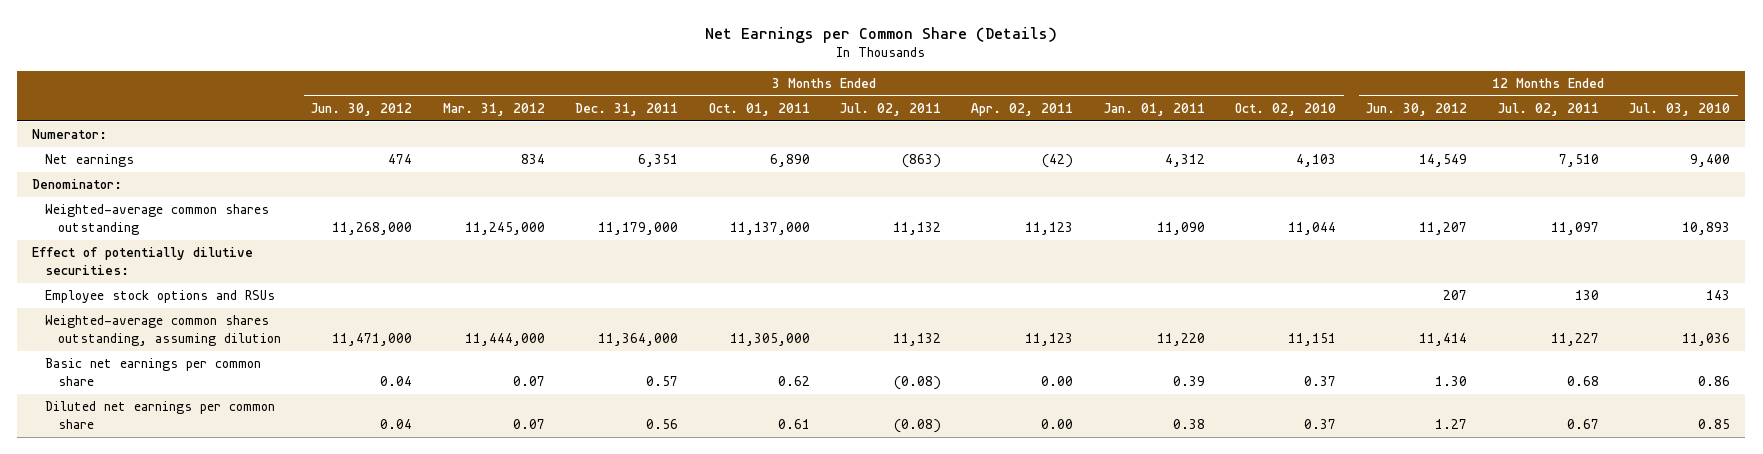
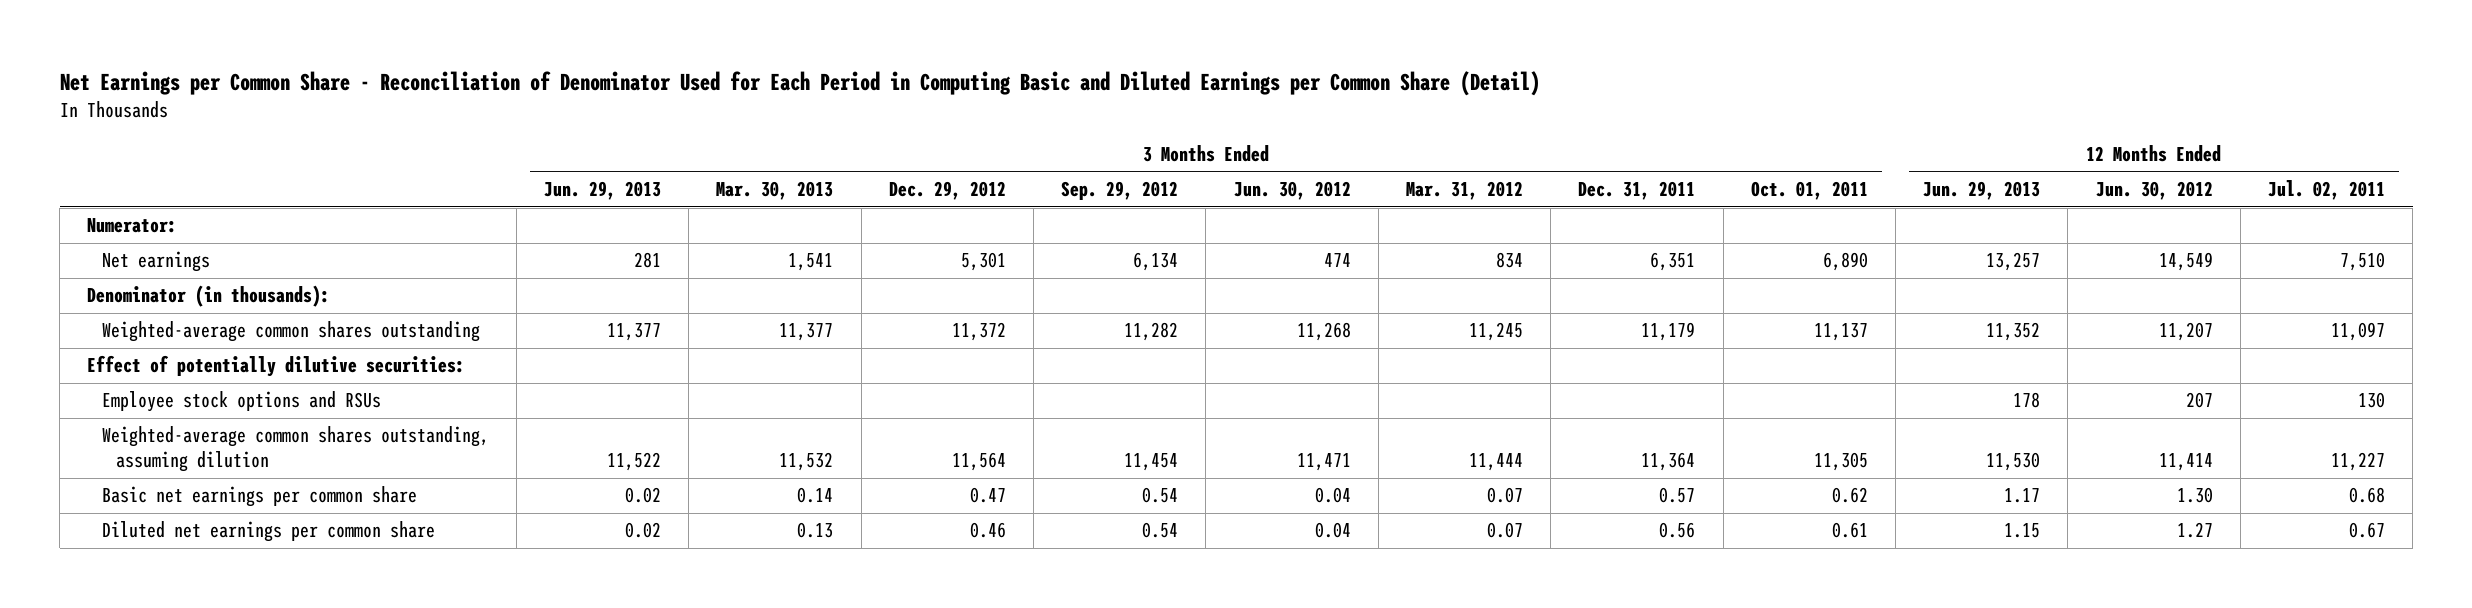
- Net Earnings per Common Share (Details)
+ Net Earnings per Common Share - Reconciliation of Denominator Used for Each Period in Computing Basic and Diluted Earnings per Common Share (Detail)
- | 3 Months Ended Jun. 30, 2012 | 3 Months Ended Mar. 31, 2012 | 3 Months Ended Dec. 31, 2011 | 3 Months Ended Oct. 01, 2011 | 3 Months Ended Jul. 02, 2011 | 3 Months Ended Apr. 02, 2011 | 3 Months Ended Jan. 01, 2011 | 3 Months Ended Oct. 02, 2010 | 12 Months Ended Jun. 30, 2012 | 12 Months Ended Jul. 02, 2011 | 12 Months Ended Jul. 03, 2010
+ | 3 Months Ended Jun. 29, 2013 | 3 Months Ended Mar. 30, 2013 | 3 Months Ended Dec. 29, 2012 | 3 Months Ended Sep. 29, 2012 | 3 Months Ended Jun. 30, 2012 | 3 Months Ended Mar. 31, 2012 | 3 Months Ended Dec. 31, 2011 | 3 Months Ended Oct. 01, 2011 | 12 Months Ended Jun. 29, 2013 | 12 Months Ended Jun. 30, 2012 | 12 Months Ended Jul. 02, 2011
- Denominator:
- Weighted-average common shares outstanding | 11,268,000 | 11,245,000 | 11,179,000 | 11,137,000 | 11,132 | 11,123 | 11,090 | 11,044 | 11,207 | 11,097 | 10,893
+ Denominator (in thousands):
+ Weighted-average common shares outstanding | 11,377 | 11,377 | 11,372 | 11,282 | 11,268 | 11,245 | 11,179 | 11,137 | 11,352 | 11,207 | 11,097
- Weighted-average common shares outstanding, assuming dilution | 11,471,000 | 11,444,000 | 11,364,000 | 11,305,000 | 11,132 | 11,123 | 11,220 | 11,151 | 11,414 | 11,227 | 11,036
+ Weighted-average common shares outstanding, assuming dilution | 11,522 | 11,532 | 11,564 | 11,454 | 11,471 | 11,444 | 11,364 | 11,305 | 11,530 | 11,414 | 11,227

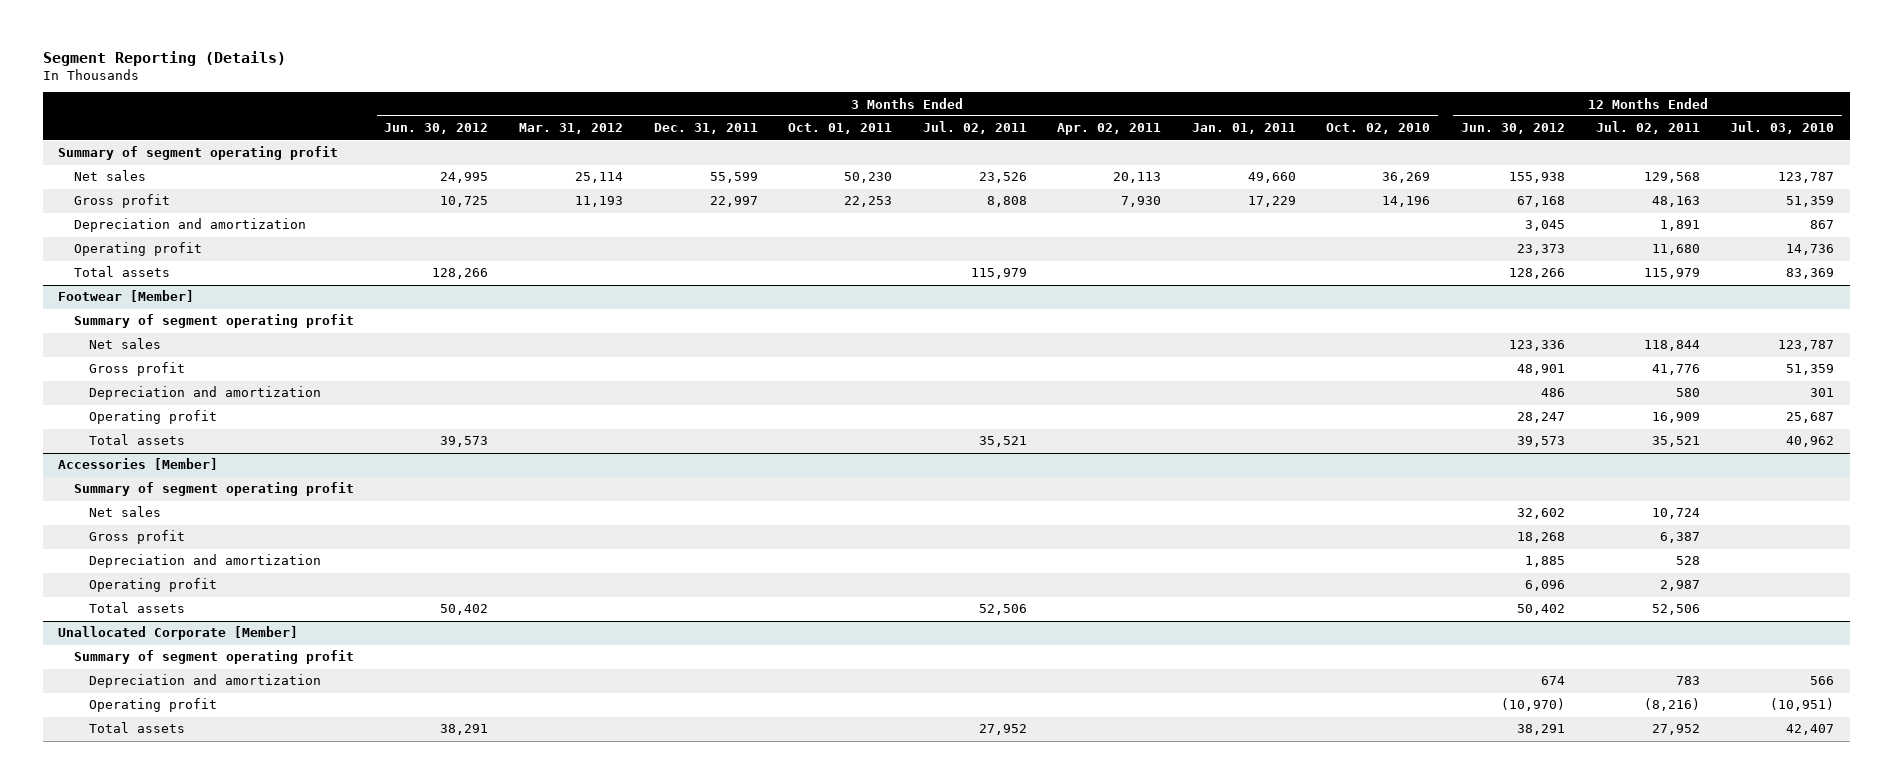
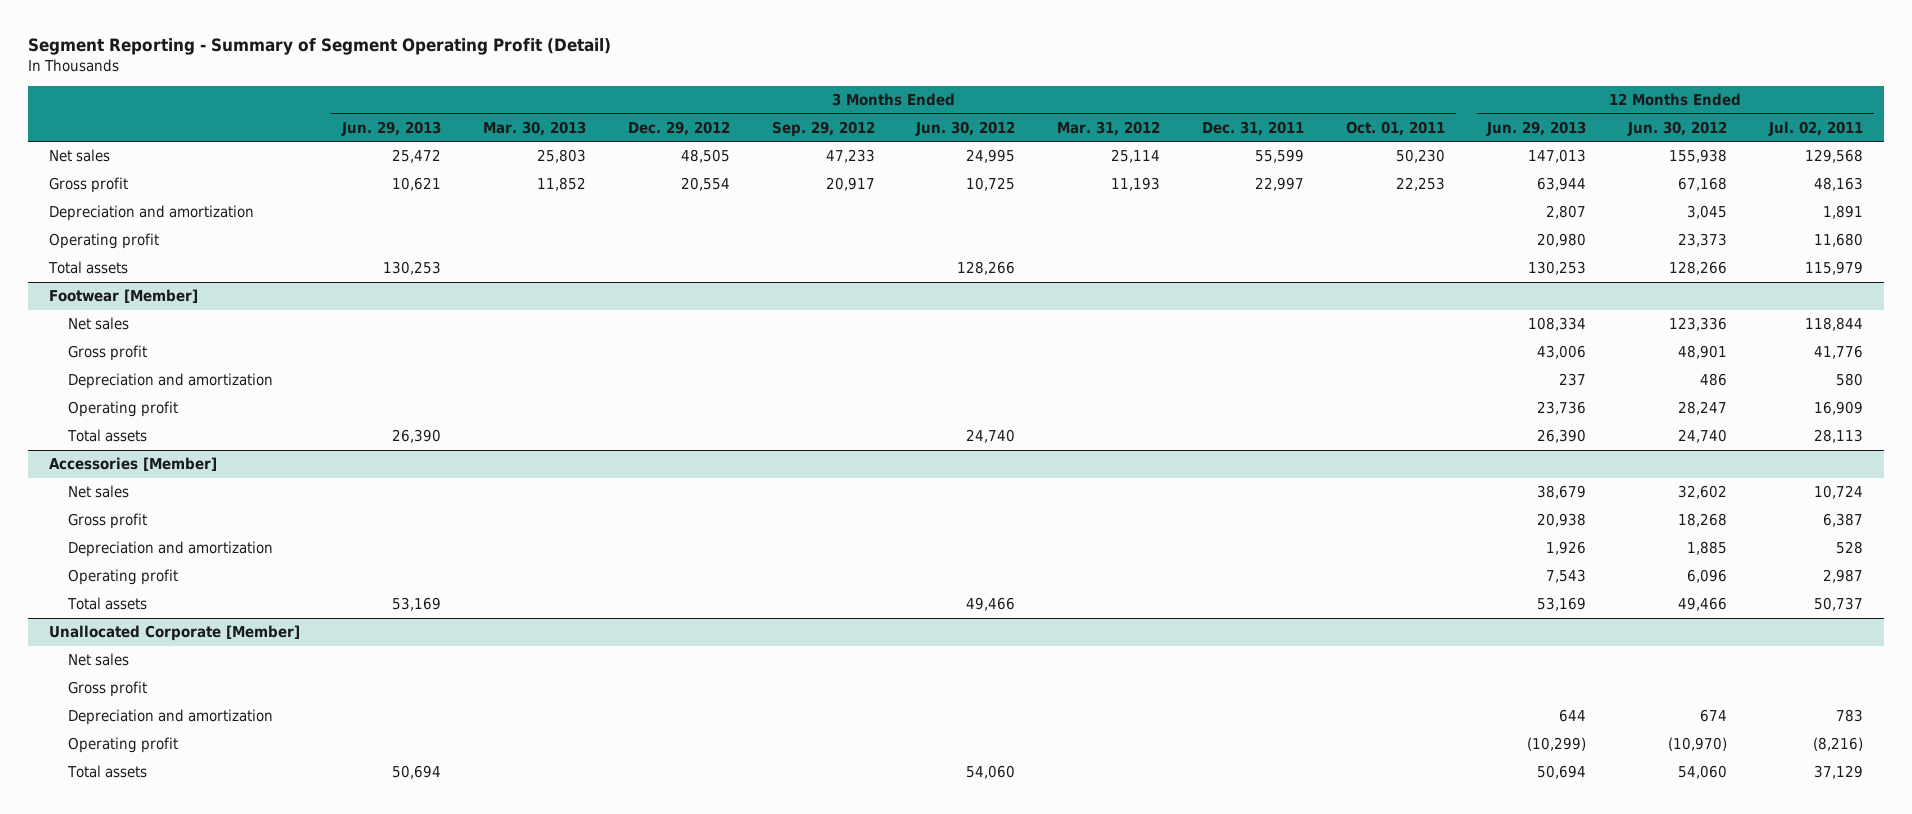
- Segment Reporting (Details)
+ Segment Reporting - Summary of Segment Operating Profit (Detail)
- | 3 Months Ended Jun. 30, 2012 | 3 Months Ended Mar. 31, 2012 | 3 Months Ended Dec. 31, 2011 | 3 Months Ended Oct. 01, 2011 | 3 Months Ended Jul. 02, 2011 | 3 Months Ended Apr. 02, 2011 | 3 Months Ended Jan. 01, 2011 | 3 Months Ended Oct. 02, 2010 | 12 Months Ended Jun. 30, 2012 | 12 Months Ended Jul. 02, 2011 | 12 Months Ended Jul. 03, 2010
+ | 3 Months Ended Jun. 29, 2013 | 3 Months Ended Mar. 30, 2013 | 3 Months Ended Dec. 29, 2012 | 3 Months Ended Sep. 29, 2012 | 3 Months Ended Jun. 30, 2012 | 3 Months Ended Mar. 31, 2012 | 3 Months Ended Dec. 31, 2011 | 3 Months Ended Oct. 01, 2011 | 12 Months Ended Jun. 29, 2013 | 12 Months Ended Jun. 30, 2012 | 12 Months Ended Jul. 02, 2011
- Summary of segment operating profit
@ Footwear [Member]
- Summary of segment operating profit
- Total assets | 39,573 | | | | 35,521 | | | | 39,573 | 35,521 | 40,962
+ Total assets | 26,390 | | | | 24,740 | | | | 26,390 | 24,740 | 28,113
@ Accessories [Member]
- Summary of segment operating profit
- Total assets | 50,402 | | | | 52,506 | | | | 50,402 | 52,506 |
+ Total assets | 53,169 | | | | 49,466 | | | | 53,169 | 49,466 | 50,737
@ Unallocated Corporate [Member]
- Summary of segment operating profit
+ Net sales
+ Gross profit
- Total assets | 38,291 | | | | 27,952 | | | | 38,291 | 27,952 | 42,407
+ Total assets | 50,694 | | | | 54,060 | | | | 50,694 | 54,060 | 37,129

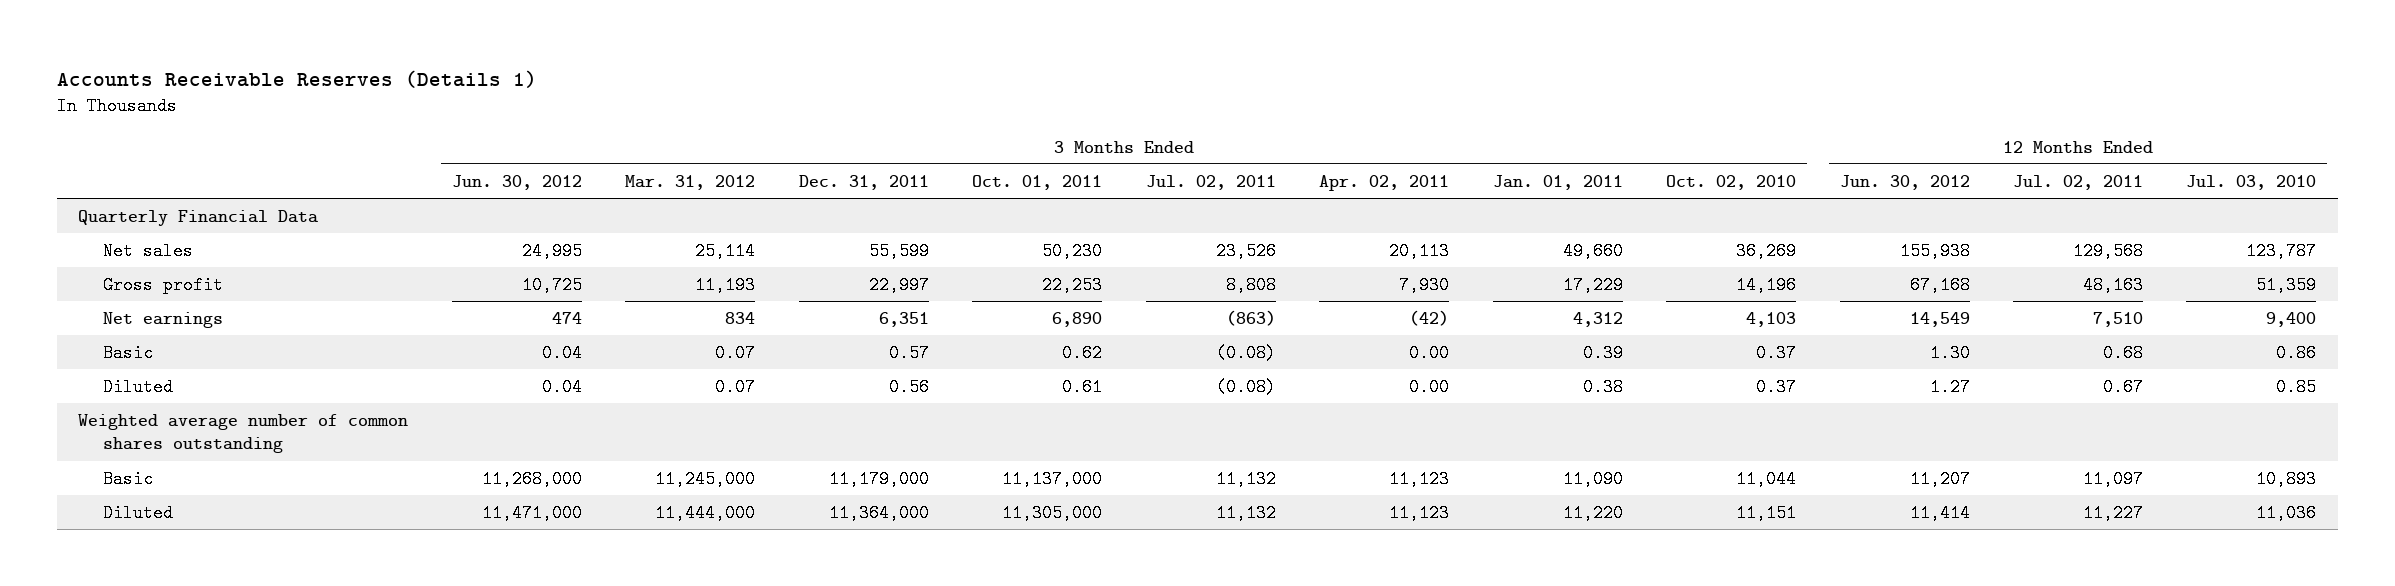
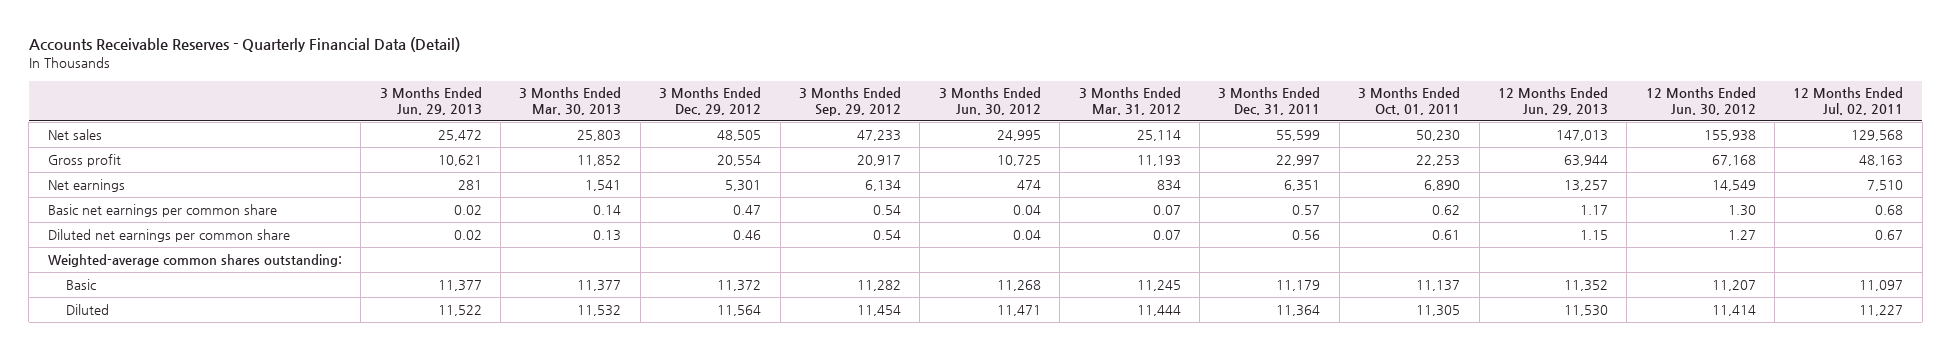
- Accounts Receivable Reserves (Details 1)
+ Accounts Receivable Reserves - Quarterly Financial Data (Detail)
- | 3 Months Ended Jun. 30, 2012 | 3 Months Ended Mar. 31, 2012 | 3 Months Ended Dec. 31, 2011 | 3 Months Ended Oct. 01, 2011 | 3 Months Ended Jul. 02, 2011 | 3 Months Ended Apr. 02, 2011 | 3 Months Ended Jan. 01, 2011 | 3 Months Ended Oct. 02, 2010 | 12 Months Ended Jun. 30, 2012 | 12 Months Ended Jul. 02, 2011 | 12 Months Ended Jul. 03, 2010
+ | 3 Months Ended Jun. 29, 2013 | 3 Months Ended Mar. 30, 2013 | 3 Months Ended Dec. 29, 2012 | 3 Months Ended Sep. 29, 2012 | 3 Months Ended Jun. 30, 2012 | 3 Months Ended Mar. 31, 2012 | 3 Months Ended Dec. 31, 2011 | 3 Months Ended Oct. 01, 2011 | 12 Months Ended Jun. 29, 2013 | 12 Months Ended Jun. 30, 2012 | 12 Months Ended Jul. 02, 2011
- Quarterly Financial Data
- Basic | 0.04 | 0.07 | 0.57 | 0.62 | (0.08) | 0.00 | 0.39 | 0.37 | 1.30 | 0.68 | 0.86
- Diluted | 0.04 | 0.07 | 0.56 | 0.61 | (0.08) | 0.00 | 0.38 | 0.37 | 1.27 | 0.67 | 0.85
- Weighted average number of common shares outstanding
- Basic | 11,268,000 | 11,245,000 | 11,179,000 | 11,137,000 | 11,132 | 11,123 | 11,090 | 11,044 | 11,207 | 11,097 | 10,893
- Diluted | 11,471,000 | 11,444,000 | 11,364,000 | 11,305,000 | 11,132 | 11,123 | 11,220 | 11,151 | 11,414 | 11,227 | 11,036
+ Basic net earnings per common share | 0.02 | 0.14 | 0.47 | 0.54 | 0.04 | 0.07 | 0.57 | 0.62 | 1.17 | 1.30 | 0.68
+ Diluted net earnings per common share | 0.02 | 0.13 | 0.46 | 0.54 | 0.04 | 0.07 | 0.56 | 0.61 | 1.15 | 1.27 | 0.67
+ Weighted-average common shares outstanding:
+ Basic | 11,377 | 11,377 | 11,372 | 11,282 | 11,268 | 11,245 | 11,179 | 11,137 | 11,352 | 11,207 | 11,097
+ Diluted | 11,522 | 11,532 | 11,564 | 11,454 | 11,471 | 11,444 | 11,364 | 11,305 | 11,530 | 11,414 | 11,227

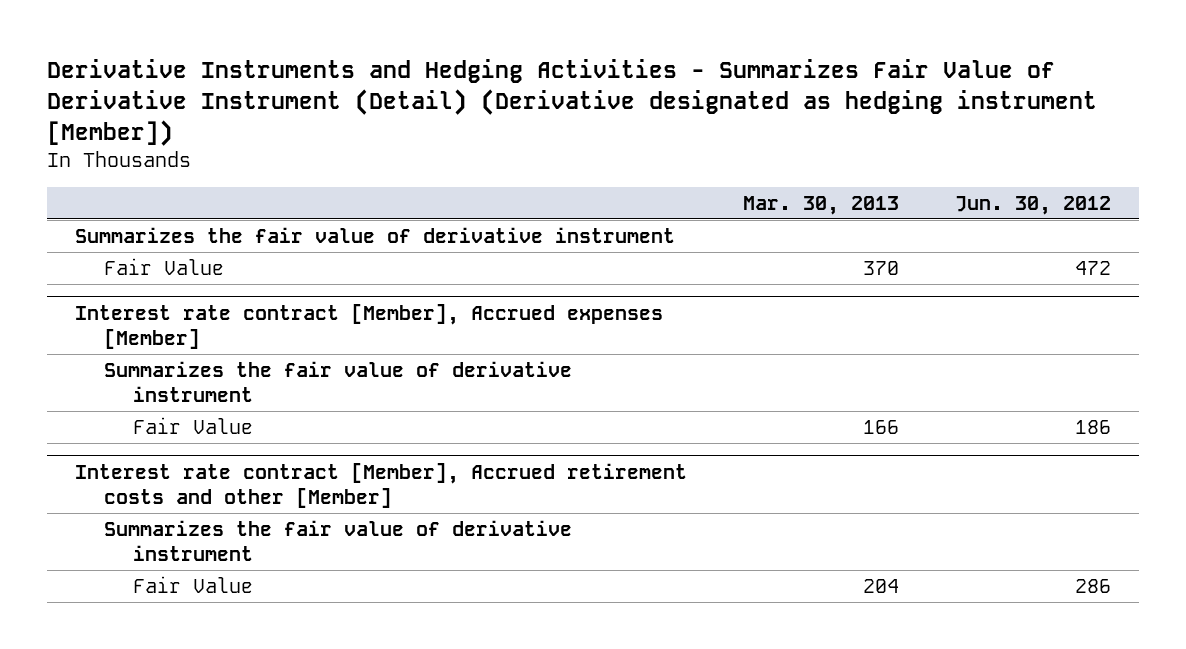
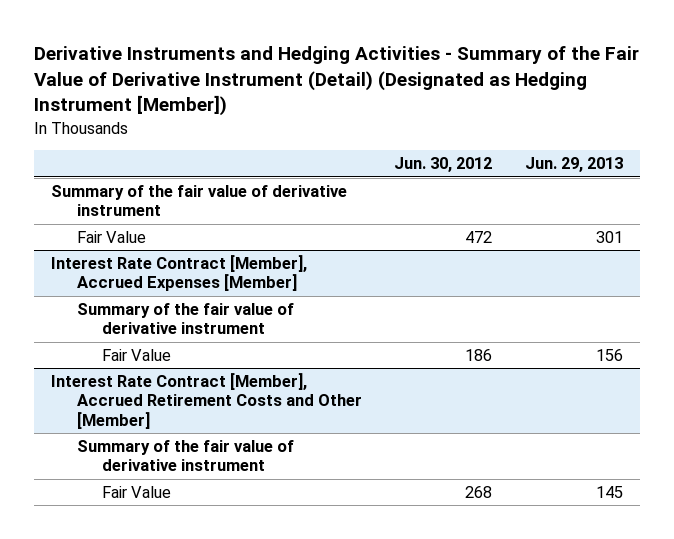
- Derivative Instruments and Hedging Activities - Summarizes Fair Value of Derivative Instrument (Detail) (Derivative designated as hedging instrument [Member])
+ Derivative Instruments and Hedging Activities - Summary of the Fair Value of Derivative Instrument (Detail) (Designated as Hedging Instrument [Member])
- | Mar. 30, 2013 | Jun. 30, 2012
+ | Jun. 30, 2012 | Jun. 29, 2013
- Summarizes the fair value of derivative instrument
+ Summary of the fair value of derivative instrument
- Interest rate contract [Member], Accrued expenses [Member]
- Summarizes the fair value of derivative instrument
+ Interest Rate Contract [Member], Accrued Expenses [Member]
+ Summary of the fair value of derivative instrument
- Interest rate contract [Member], Accrued retirement costs and other [Member]
- Summarizes the fair value of derivative instrument
- Fair Value | 204 | 286
+ Interest Rate Contract [Member], Accrued Retirement Costs and Other [Member]
+ Summary of the fair value of derivative instrument
+ Fair Value | 268 | 145

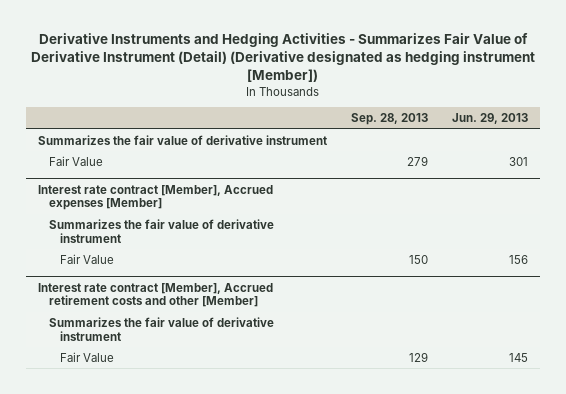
- Derivative Instruments and Hedging Activities - Summary of the Fair Value of Derivative Instrument (Detail) (Designated as Hedging Instrument [Member])
+ Derivative Instruments and Hedging Activities - Summarizes Fair Value of Derivative Instrument (Detail) (Derivative designated as hedging instrument [Member])
- | Jun. 30, 2012 | Jun. 29, 2013
+ | Sep. 28, 2013 | Jun. 29, 2013
- Summary of the fair value of derivative instrument
+ Summarizes the fair value of derivative instrument
- Interest Rate Contract [Member], Accrued Expenses [Member]
- Summary of the fair value of derivative instrument
+ Interest rate contract [Member], Accrued expenses [Member]
+ Summarizes the fair value of derivative instrument
- Interest Rate Contract [Member], Accrued Retirement Costs and Other [Member]
- Summary of the fair value of derivative instrument
+ Interest rate contract [Member], Accrued retirement costs and other [Member]
+ Summarizes the fair value of derivative instrument

